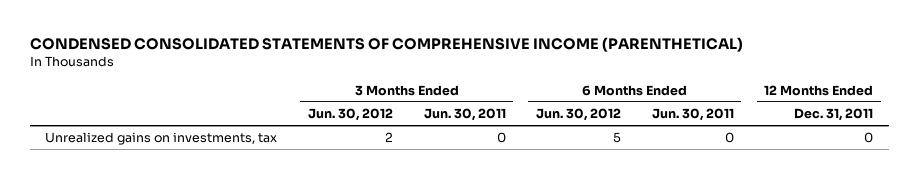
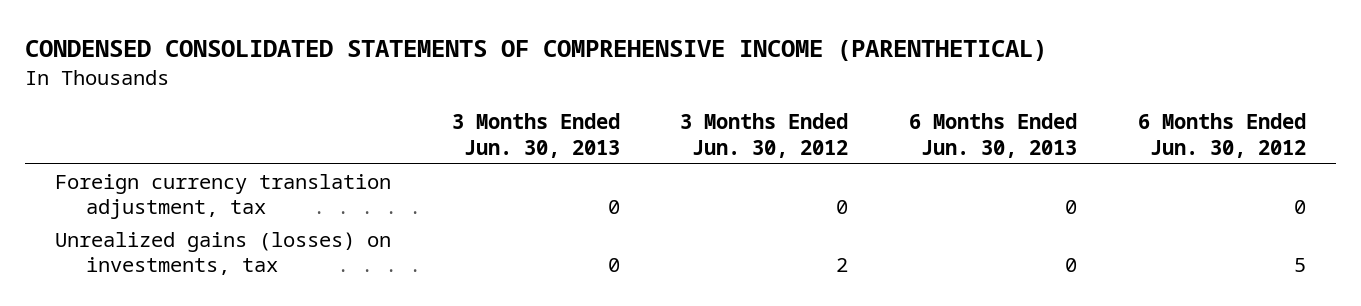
- | 3 Months Ended Jun. 30, 2012 | 3 Months Ended Jun. 30, 2011 | 6 Months Ended Jun. 30, 2012 | 6 Months Ended Jun. 30, 2011 | 12 Months Ended Dec. 31, 2011
+ | 3 Months Ended Jun. 30, 2013 | 3 Months Ended Jun. 30, 2012 | 6 Months Ended Jun. 30, 2013 | 6 Months Ended Jun. 30, 2012
- Unrealized gains on investments, tax | 2 | 0 | 5 | 0 | 0
+ Foreign currency translation adjustment, tax | 0 | 0 | 0 | 0
+ Unrealized gains (losses) on investments, tax | 0 | 2 | 0 | 5

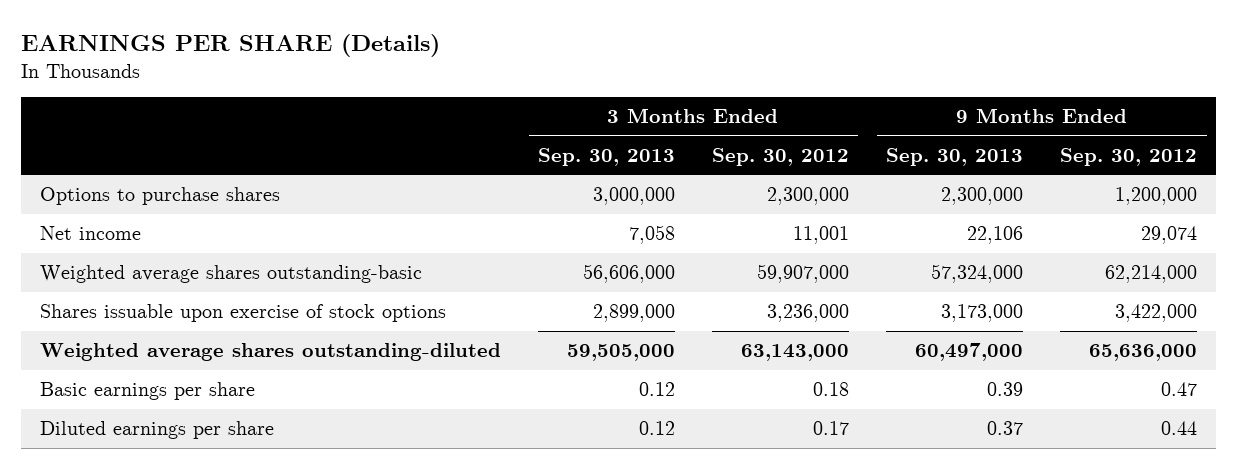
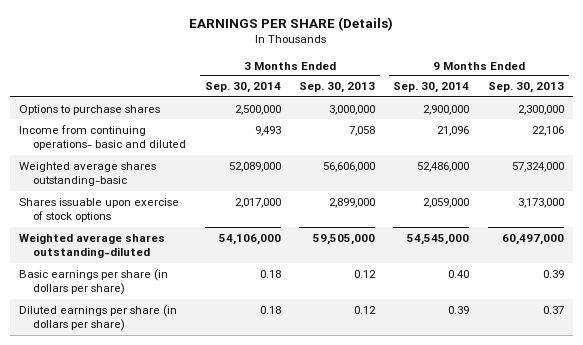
- | 3 Months Ended Sep. 30, 2013 | 3 Months Ended Sep. 30, 2012 | 9 Months Ended Sep. 30, 2013 | 9 Months Ended Sep. 30, 2012
+ | 3 Months Ended Sep. 30, 2014 | 3 Months Ended Sep. 30, 2013 | 9 Months Ended Sep. 30, 2014 | 9 Months Ended Sep. 30, 2013
- Net income | 7,058 | 11,001 | 22,106 | 29,074
+ Income from continuing operations- basic and diluted | 9,493 | 7,058 | 21,096 | 22,106
- Basic earnings per share | 0.12 | 0.18 | 0.39 | 0.47
- Diluted earnings per share | 0.12 | 0.17 | 0.37 | 0.44
+ Basic earnings per share (in dollars per share) | 0.18 | 0.12 | 0.40 | 0.39
+ Diluted earnings per share (in dollars per share) | 0.18 | 0.12 | 0.39 | 0.37

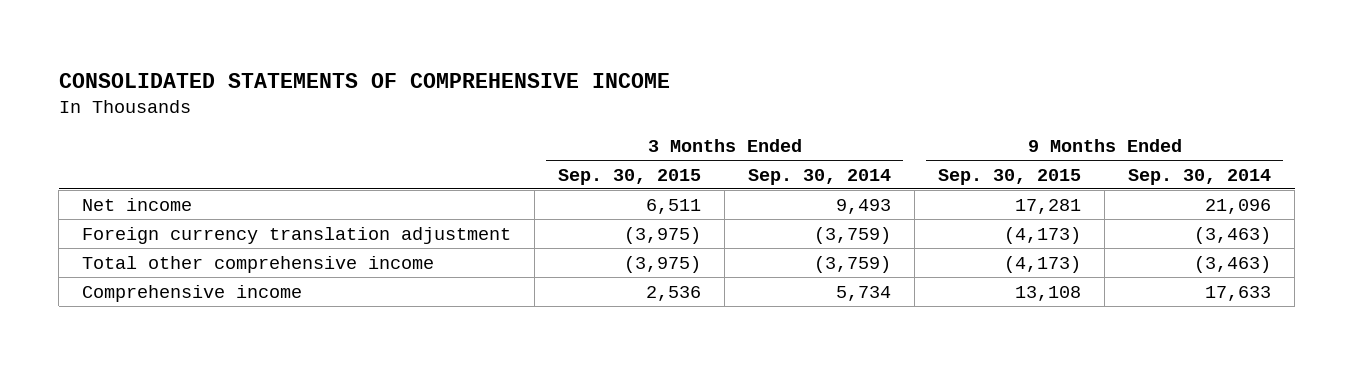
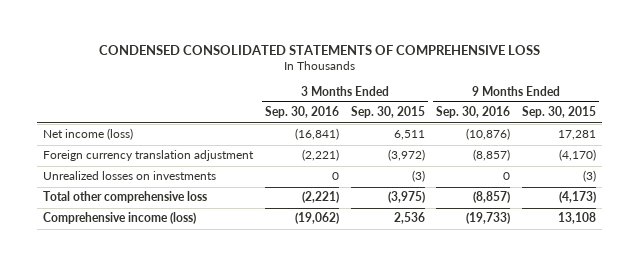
- CONSOLIDATED STATEMENTS OF COMPREHENSIVE INCOME
+ CONDENSED CONSOLIDATED STATEMENTS OF COMPREHENSIVE LOSS
- | 3 Months Ended Sep. 30, 2015 | 3 Months Ended Sep. 30, 2014 | 9 Months Ended Sep. 30, 2015 | 9 Months Ended Sep. 30, 2014
+ | 3 Months Ended Sep. 30, 2016 | 3 Months Ended Sep. 30, 2015 | 9 Months Ended Sep. 30, 2016 | 9 Months Ended Sep. 30, 2015
- Net income | 6,511 | 9,493 | 17,281 | 21,096
- Foreign currency translation adjustment | (3,975) | (3,759) | (4,173) | (3,463)
- Total other comprehensive income | (3,975) | (3,759) | (4,173) | (3,463)
- Comprehensive income | 2,536 | 5,734 | 13,108 | 17,633
+ Net income (loss) | (16,841) | 6,511 | (10,876) | 17,281
+ Foreign currency translation adjustment | (2,221) | (3,972) | (8,857) | (4,170)
+ Unrealized losses on investments | 0 | (3) | 0 | (3)
+ Total other comprehensive loss | (2,221) | (3,975) | (8,857) | (4,173)
+ Comprehensive income (loss) | (19,062) | 2,536 | (19,733) | 13,108

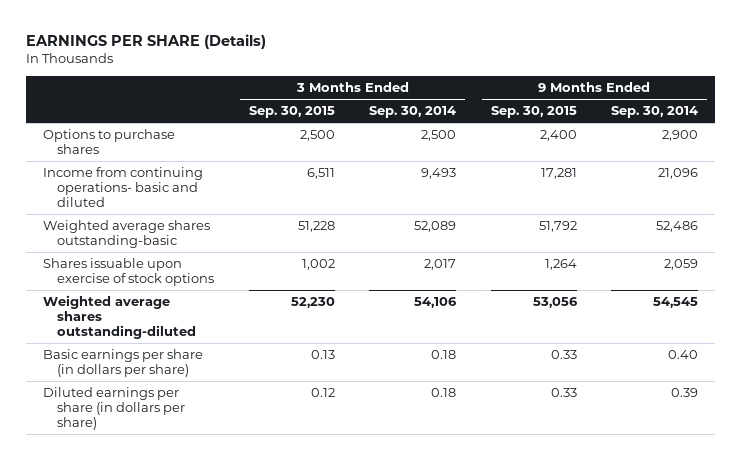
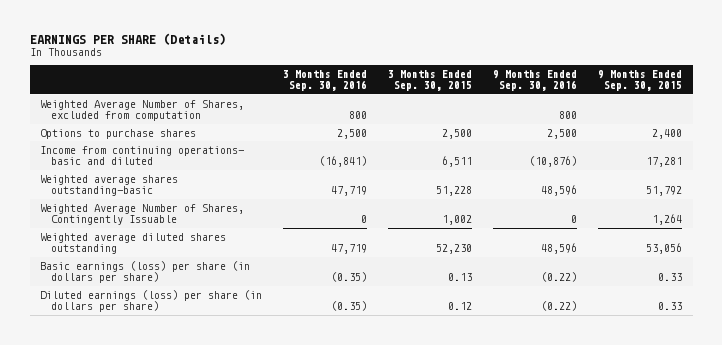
- | 3 Months Ended Sep. 30, 2015 | 3 Months Ended Sep. 30, 2014 | 9 Months Ended Sep. 30, 2015 | 9 Months Ended Sep. 30, 2014
+ | 3 Months Ended Sep. 30, 2016 | 3 Months Ended Sep. 30, 2015 | 9 Months Ended Sep. 30, 2016 | 9 Months Ended Sep. 30, 2015
+ Weighted Average Number of Shares, excluded from computation | 800 | | 800 |
- Shares issuable upon exercise of stock options | 1,002 | 2,017 | 1,264 | 2,059
- Weighted average shares outstanding-diluted | 52,230 | 54,106 | 53,056 | 54,545
- Basic earnings per share (in dollars per share) | 0.13 | 0.18 | 0.33 | 0.40
- Diluted earnings per share (in dollars per share) | 0.12 | 0.18 | 0.33 | 0.39
+ Weighted Average Number of Shares, Contingently Issuable | 0 | 1,002 | 0 | 1,264
+ Weighted average diluted shares outstanding | 47,719 | 52,230 | 48,596 | 53,056
+ Basic earnings (loss) per share (in dollars per share) | (0.35) | 0.13 | (0.22) | 0.33
+ Diluted earnings (loss) per share (in dollars per share) | (0.35) | 0.12 | (0.22) | 0.33

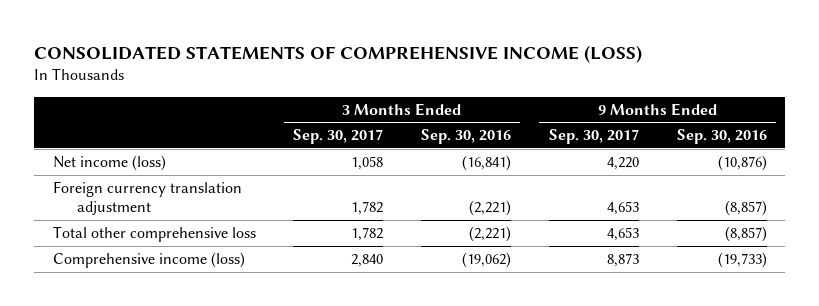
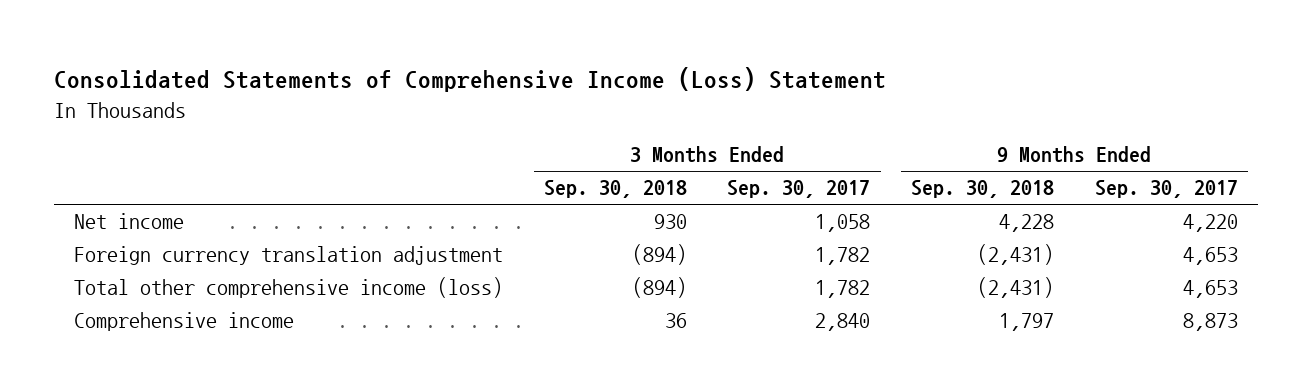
- CONSOLIDATED STATEMENTS OF COMPREHENSIVE INCOME (LOSS)
+ Consolidated Statements of Comprehensive Income (Loss) Statement
- | 3 Months Ended Sep. 30, 2017 | 3 Months Ended Sep. 30, 2016 | 9 Months Ended Sep. 30, 2017 | 9 Months Ended Sep. 30, 2016
+ | 3 Months Ended Sep. 30, 2018 | 3 Months Ended Sep. 30, 2017 | 9 Months Ended Sep. 30, 2018 | 9 Months Ended Sep. 30, 2017
- Net income (loss) | 1,058 | (16,841) | 4,220 | (10,876)
+ Net income | 930 | 1,058 | 4,228 | 4,220
- Total other comprehensive loss | 1,782 | (2,221) | 4,653 | (8,857)
- Comprehensive income (loss) | 2,840 | (19,062) | 8,873 | (19,733)
+ Total other comprehensive income (loss) | (894) | 1,782 | (2,431) | 4,653
+ Comprehensive income | 36 | 2,840 | 1,797 | 8,873

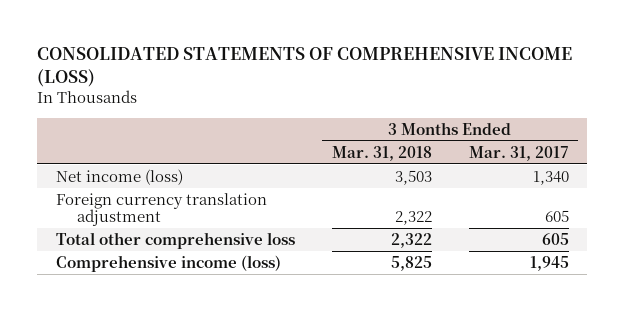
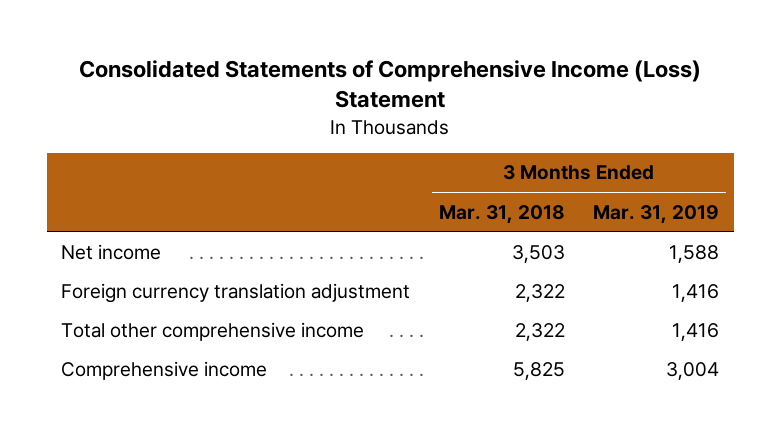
- CONSOLIDATED STATEMENTS OF COMPREHENSIVE INCOME (LOSS)
+ Consolidated Statements of Comprehensive Income (Loss) Statement
- | 3 Months Ended Mar. 31, 2018 | 3 Months Ended Mar. 31, 2017
+ | 3 Months Ended Mar. 31, 2018 | 3 Months Ended Mar. 31, 2019
- Net income (loss) | 3,503 | 1,340
+ Net income | 3,503 | 1,588
- Total other comprehensive loss | 2,322 | 605
- Comprehensive income (loss) | 5,825 | 1,945
+ Total other comprehensive income | 2,322 | 1,416
+ Comprehensive income | 5,825 | 3,004

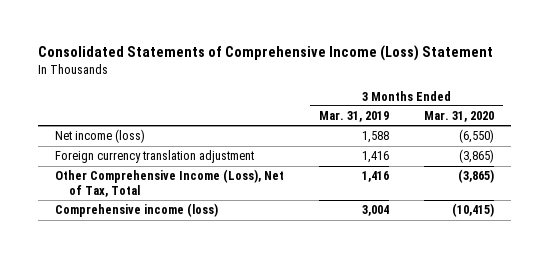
- | 3 Months Ended Mar. 31, 2018 | 3 Months Ended Mar. 31, 2019
+ | 3 Months Ended Mar. 31, 2019 | 3 Months Ended Mar. 31, 2020
- Net income | 3,503 | 1,588
+ Net income (loss) | 1,588 | (6,550)
- Total other comprehensive income | 2,322 | 1,416
- Comprehensive income | 5,825 | 3,004
+ Other Comprehensive Income (Loss), Net of Tax, Total | 1,416 | (3,865)
+ Comprehensive income (loss) | 3,004 | (10,415)

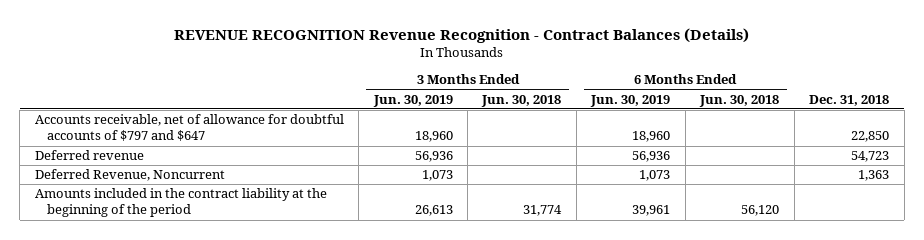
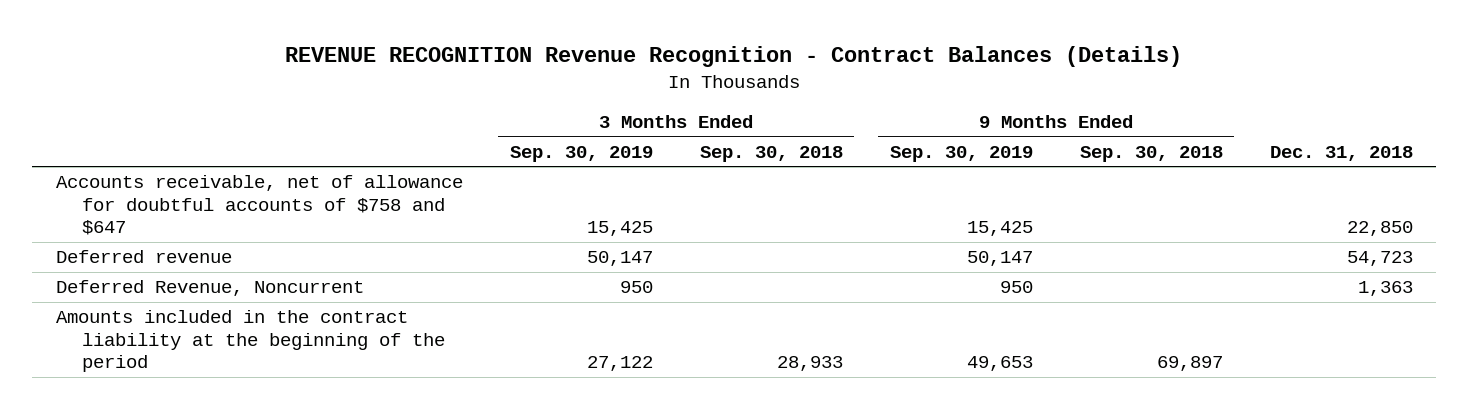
- | 3 Months Ended Jun. 30, 2019 | 3 Months Ended Jun. 30, 2018 | 6 Months Ended Jun. 30, 2019 | 6 Months Ended Jun. 30, 2018 | Dec. 31, 2018
+ | 3 Months Ended Sep. 30, 2019 | 3 Months Ended Sep. 30, 2018 | 9 Months Ended Sep. 30, 2019 | 9 Months Ended Sep. 30, 2018 | Dec. 31, 2018
- Accounts receivable, net of allowance for doubtful accounts of $797 and $647 | 18,960 | | 18,960 | | 22,850
+ Accounts receivable, net of allowance for doubtful accounts of $758 and $647 | 15,425 | | 15,425 | | 22,850

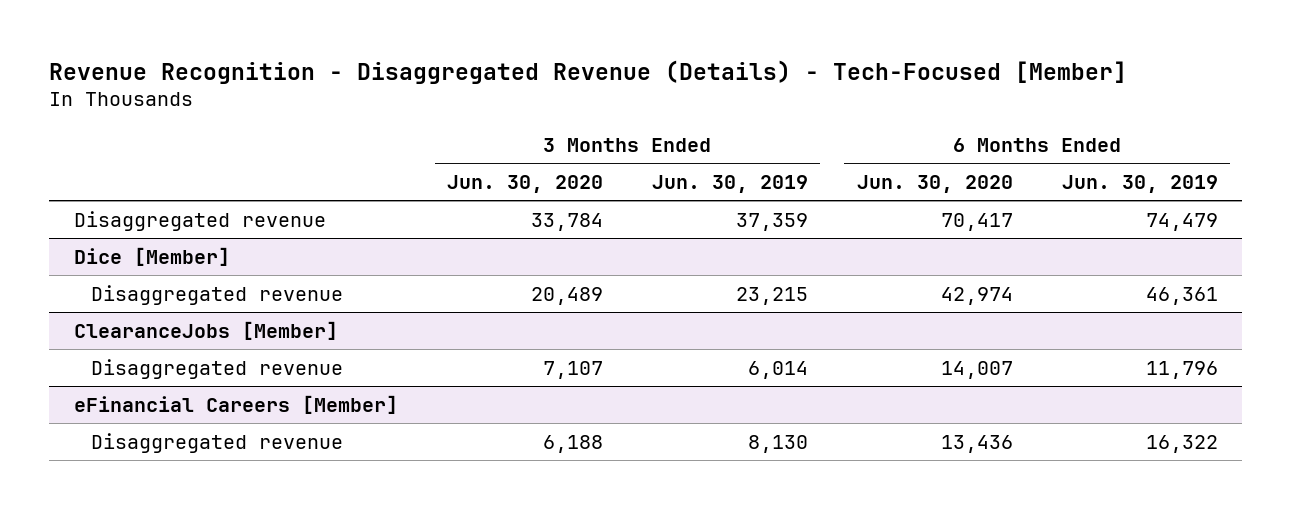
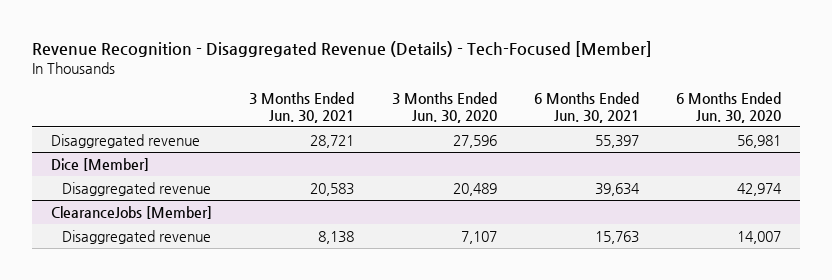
- | 3 Months Ended Jun. 30, 2020 | 3 Months Ended Jun. 30, 2019 | 6 Months Ended Jun. 30, 2020 | 6 Months Ended Jun. 30, 2019
+ | 3 Months Ended Jun. 30, 2021 | 3 Months Ended Jun. 30, 2020 | 6 Months Ended Jun. 30, 2021 | 6 Months Ended Jun. 30, 2020
- Disaggregated revenue | 33,784 | 37,359 | 70,417 | 74,479
+ Disaggregated revenue | 28,721 | 27,596 | 55,397 | 56,981
- eFinancial Careers [Member]
- Disaggregated revenue | 6,188 | 8,130 | 13,436 | 16,322

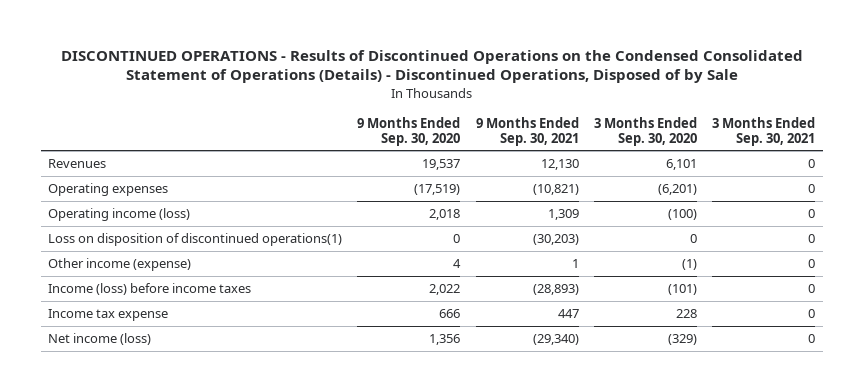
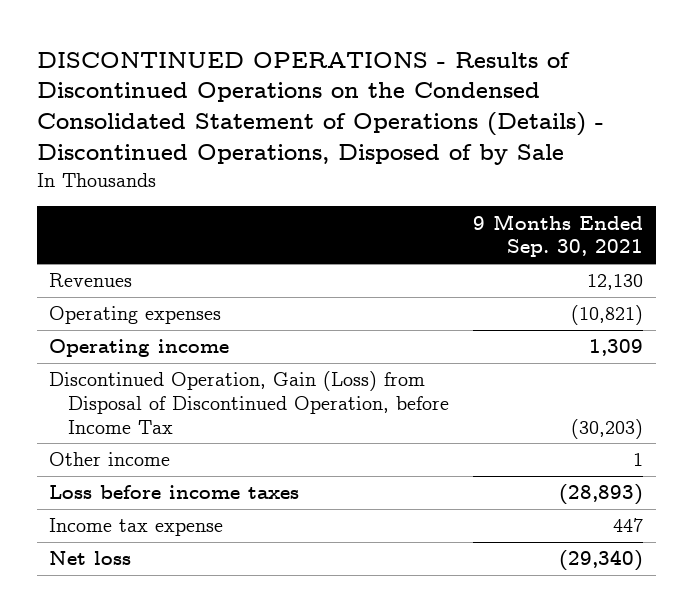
- | 9 Months Ended Sep. 30, 2020 | 9 Months Ended Sep. 30, 2021 | 3 Months Ended Sep. 30, 2020 | 3 Months Ended Sep. 30, 2021
+ | 9 Months Ended Sep. 30, 2021
- Operating income (loss) | 2,018 | 1,309 | (100) | 0
- Loss on disposition of discontinued operations(1) | 0 | (30,203) | 0 | 0
- Other income (expense) | 4 | 1 | (1) | 0
- Income (loss) before income taxes | 2,022 | (28,893) | (101) | 0
+ Operating income | 1,309
+ Discontinued Operation, Gain (Loss) from Disposal of Discontinued Operation, before Income Tax | (30,203)
+ Other income | 1
+ Loss before income taxes | (28,893)
- Net income (loss) | 1,356 | (29,340) | (329) | 0
+ Net loss | (29,340)

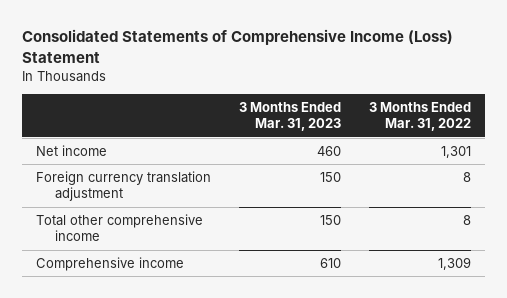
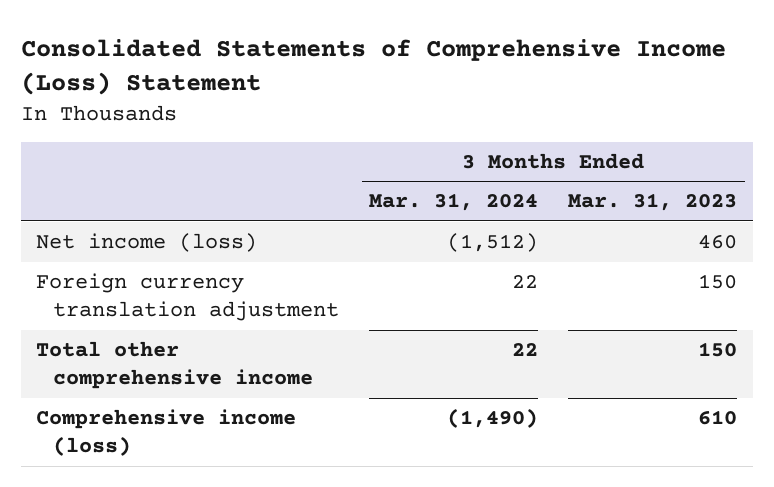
- | 3 Months Ended Mar. 31, 2023 | 3 Months Ended Mar. 31, 2022
+ | 3 Months Ended Mar. 31, 2024 | 3 Months Ended Mar. 31, 2023
- Net income | 460 | 1,301
+ Net income (loss) | (1,512) | 460
- Comprehensive income | 610 | 1,309
+ Comprehensive income (loss) | (1,490) | 610

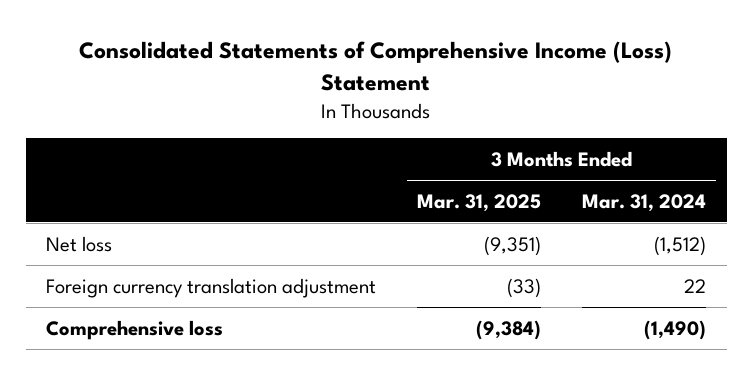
- | 3 Months Ended Mar. 31, 2024 | 3 Months Ended Mar. 31, 2023
+ | 3 Months Ended Mar. 31, 2025 | 3 Months Ended Mar. 31, 2024
- Net income (loss) | (1,512) | 460
+ Net loss | (9,351) | (1,512)
- Total other comprehensive income | 22 | 150
- Comprehensive income (loss) | (1,490) | 610
+ Comprehensive loss | (9,384) | (1,490)

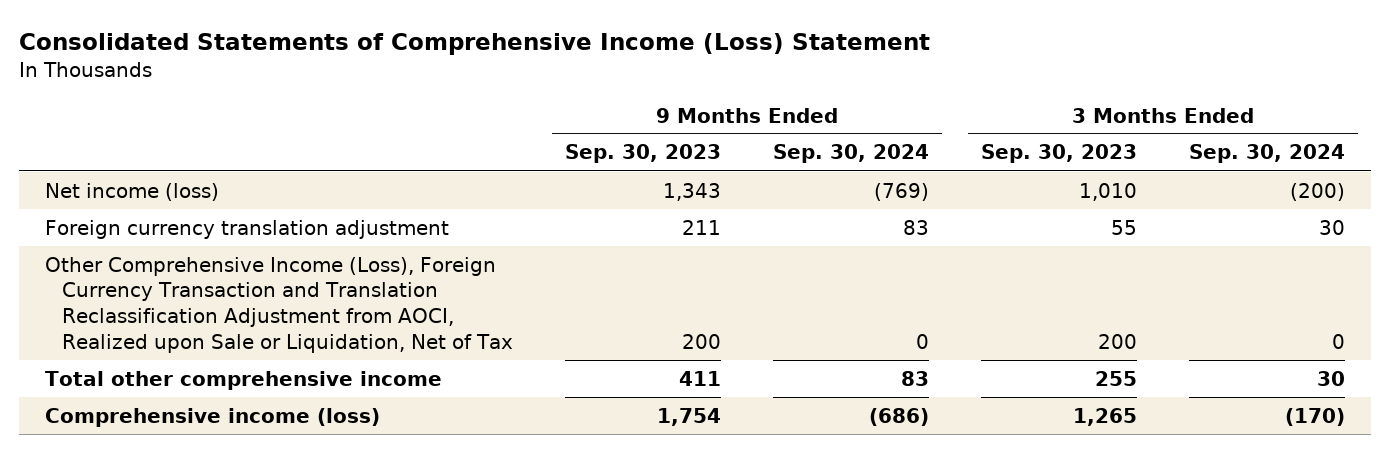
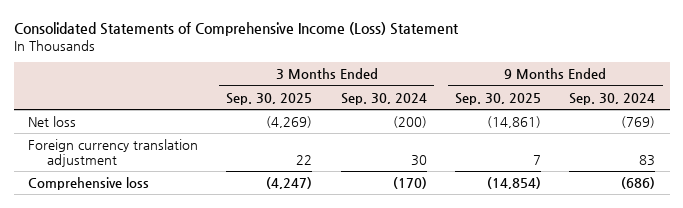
- | 9 Months Ended Sep. 30, 2023 | 9 Months Ended Sep. 30, 2024 | 3 Months Ended Sep. 30, 2023 | 3 Months Ended Sep. 30, 2024
+ | 3 Months Ended Sep. 30, 2025 | 3 Months Ended Sep. 30, 2024 | 9 Months Ended Sep. 30, 2025 | 9 Months Ended Sep. 30, 2024
- Net income (loss) | 1,343 | (769) | 1,010 | (200)
+ Net loss | (4,269) | (200) | (14,861) | (769)
- Other Comprehensive Income (Loss), Foreign Currency Transaction and Translation Reclassification Adjustment from AOCI, Realized upon Sale or Liquidation, Net of Tax | 200 | 0 | 200 | 0
- Total other comprehensive income | 411 | 83 | 255 | 30
- Comprehensive income (loss) | 1,754 | (686) | 1,265 | (170)
+ Comprehensive loss | (4,247) | (170) | (14,854) | (686)

